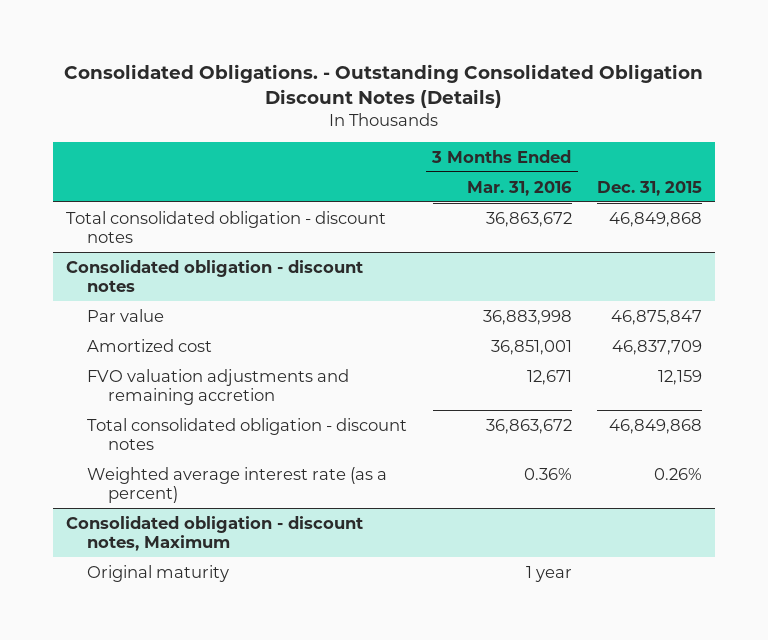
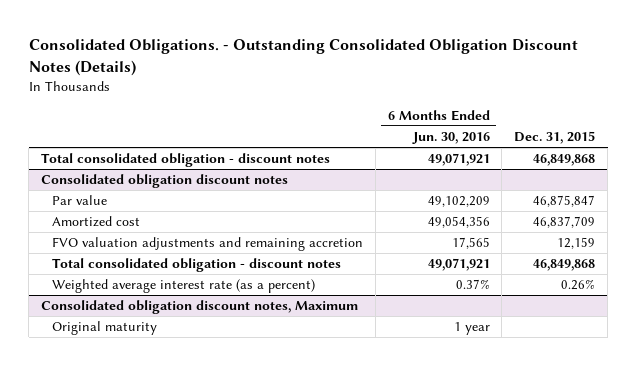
- | 3 Months Ended Mar. 31, 2016 | Dec. 31, 2015
+ | 6 Months Ended Jun. 30, 2016 | Dec. 31, 2015
- Consolidated obligation - discount notes
+ Consolidated obligation discount notes
- Consolidated obligation - discount notes, Maximum
+ Consolidated obligation discount notes, Maximum

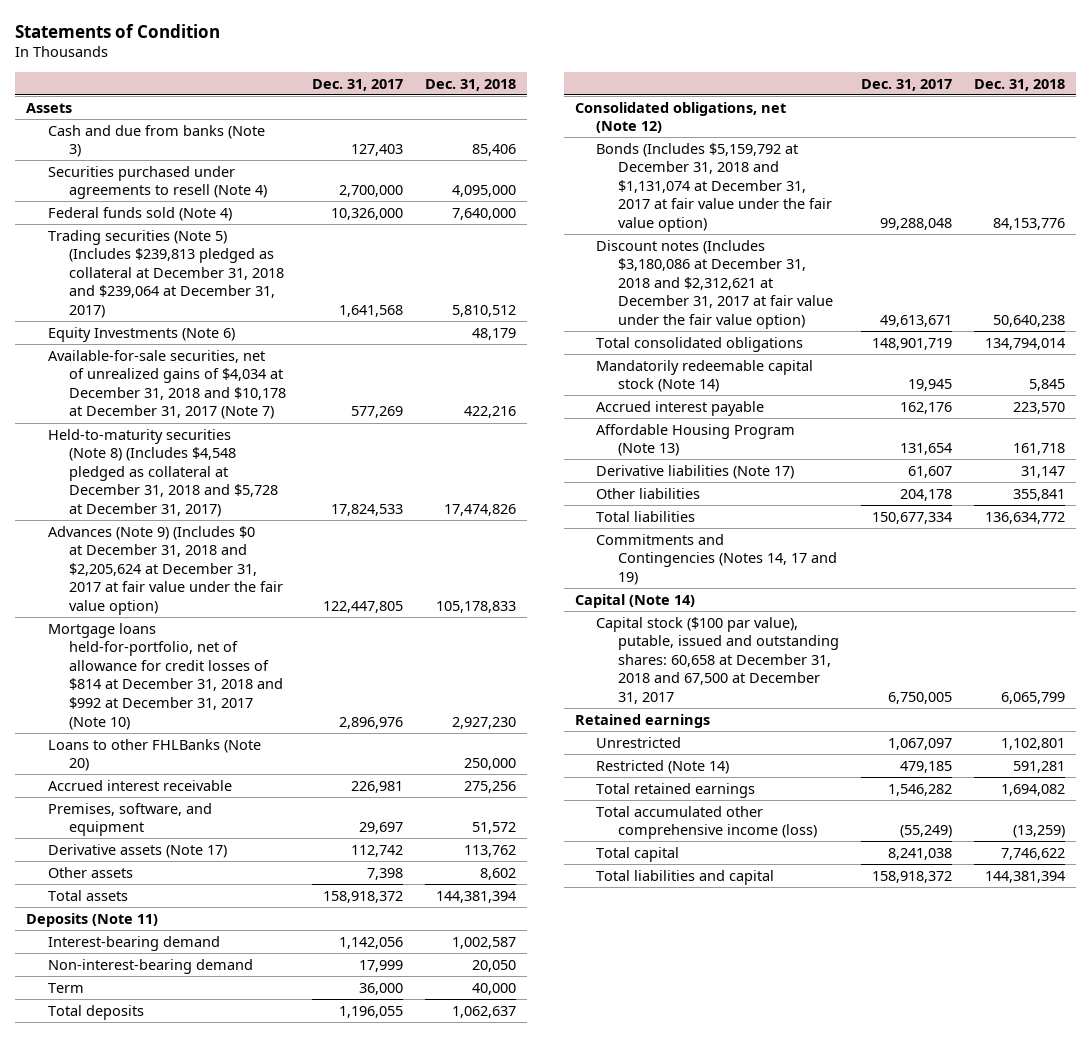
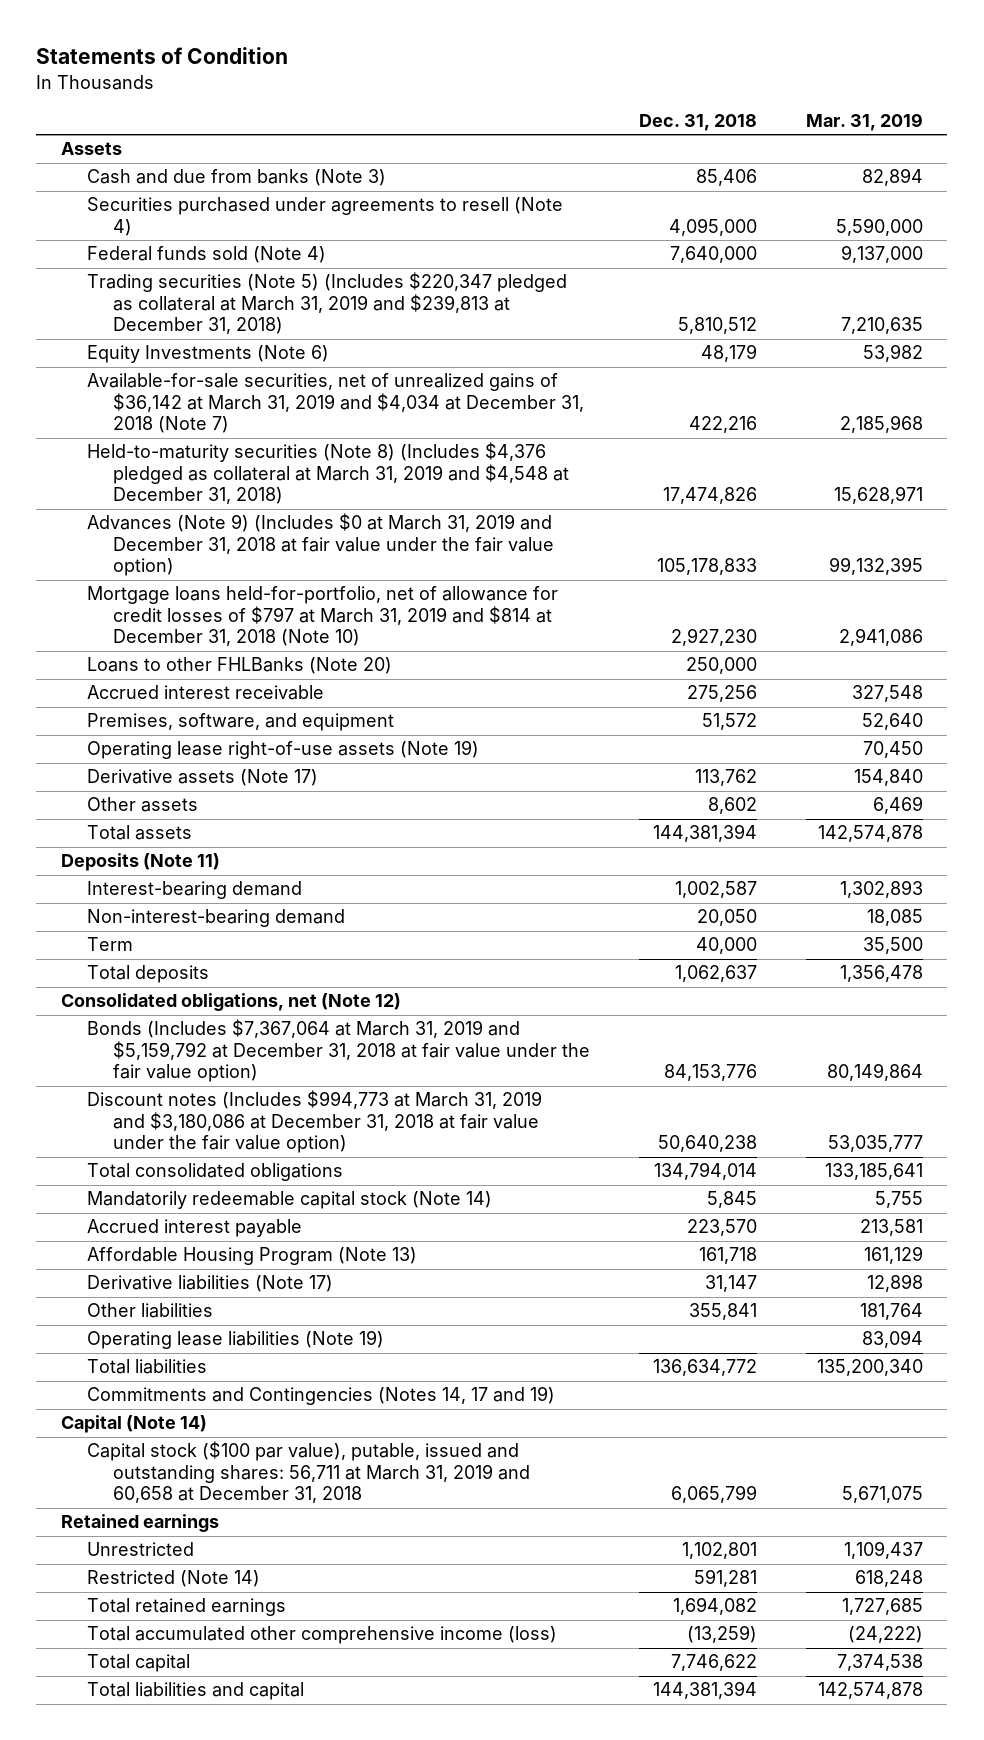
- | Dec. 31, 2017 | Dec. 31, 2018
+ | Dec. 31, 2018 | Mar. 31, 2019
- Trading securities (Note 5) (Includes $239,813 pledged as collateral at December 31, 2018 and $239,064 at December 31, 2017) | 1,641,568 | 5,810,512
+ Trading securities (Note 5) (Includes $220,347 pledged as collateral at March 31, 2019 and $239,813 at December 31, 2018) | 5,810,512 | 7,210,635
- Available-for-sale securities, net of unrealized gains of $4,034 at December 31, 2018 and $10,178 at December 31, 2017 (Note 7) | 577,269 | 422,216
- Held-to-maturity securities (Note 8) (Includes $4,548 pledged as collateral at December 31, 2018 and $5,728 at December 31, 2017) | 17,824,533 | 17,474,826
- Advances (Note 9) (Includes $0 at December 31, 2018 and $2,205,624 at December 31, 2017 at fair value under the fair value option) | 122,447,805 | 105,178,833
- Mortgage loans held-for-portfolio, net of allowance for credit losses of $814 at December 31, 2018 and $992 at December 31, 2017 (Note 10) | 2,896,976 | 2,927,230
+ Available-for-sale securities, net of unrealized gains of $36,142 at March 31, 2019 and $4,034 at December 31, 2018 (Note 7) | 422,216 | 2,185,968
+ Held-to-maturity securities (Note 8) (Includes $4,376 pledged as collateral at March 31, 2019 and $4,548 at December 31, 2018) | 17,474,826 | 15,628,971
+ Advances (Note 9) (Includes $0 at March 31, 2019 and December 31, 2018 at fair value under the fair value option) | 105,178,833 | 99,132,395
+ Mortgage loans held-for-portfolio, net of allowance for credit losses of $797 at March 31, 2019 and $814 at December 31, 2018 (Note 10) | 2,927,230 | 2,941,086
+ Operating lease right-of-use assets (Note 19) | | 70,450
- Bonds (Includes $5,159,792 at December 31, 2018 and $1,131,074 at December 31, 2017 at fair value under the fair value option) | 99,288,048 | 84,153,776
- Discount notes (Includes $3,180,086 at December 31, 2018 and $2,312,621 at December 31, 2017 at fair value under the fair value option) | 49,613,671 | 50,640,238
+ Bonds (Includes $7,367,064 at March 31, 2019 and $5,159,792 at December 31, 2018 at fair value under the fair value option) | 84,153,776 | 80,149,864
+ Discount notes (Includes $994,773 at March 31, 2019 and $3,180,086 at December 31, 2018 at fair value under the fair value option) | 50,640,238 | 53,035,777
+ Operating lease liabilities (Note 19) | | 83,094
- Capital stock ($100 par value), putable, issued and outstanding shares: 60,658 at December 31, 2018 and 67,500 at December 31, 2017 | 6,750,005 | 6,065,799
+ Capital stock ($100 par value), putable, issued and outstanding shares: 56,711 at March 31, 2019 and 60,658 at December 31, 2018 | 6,065,799 | 5,671,075

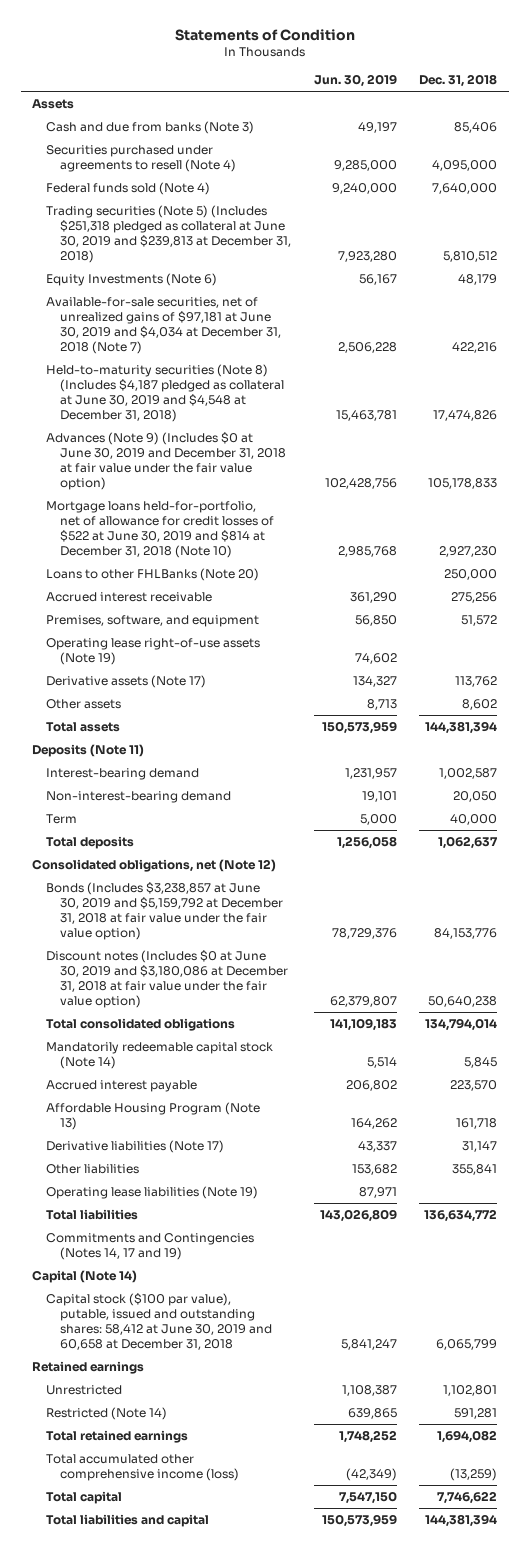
- | Dec. 31, 2018 | Mar. 31, 2019
+ | Jun. 30, 2019 | Dec. 31, 2018
- Trading securities (Note 5) (Includes $220,347 pledged as collateral at March 31, 2019 and $239,813 at December 31, 2018) | 5,810,512 | 7,210,635
+ Trading securities (Note 5) (Includes $251,318 pledged as collateral at June 30, 2019 and $239,813 at December 31, 2018) | 7,923,280 | 5,810,512
- Available-for-sale securities, net of unrealized gains of $36,142 at March 31, 2019 and $4,034 at December 31, 2018 (Note 7) | 422,216 | 2,185,968
- Held-to-maturity securities (Note 8) (Includes $4,376 pledged as collateral at March 31, 2019 and $4,548 at December 31, 2018) | 17,474,826 | 15,628,971
- Advances (Note 9) (Includes $0 at March 31, 2019 and December 31, 2018 at fair value under the fair value option) | 105,178,833 | 99,132,395
- Mortgage loans held-for-portfolio, net of allowance for credit losses of $797 at March 31, 2019 and $814 at December 31, 2018 (Note 10) | 2,927,230 | 2,941,086
+ Available-for-sale securities, net of unrealized gains of $97,181 at June 30, 2019 and $4,034 at December 31, 2018 (Note 7) | 2,506,228 | 422,216
+ Held-to-maturity securities (Note 8) (Includes $4,187 pledged as collateral at June 30, 2019 and $4,548 at December 31, 2018) | 15,463,781 | 17,474,826
+ Advances (Note 9) (Includes $0 at June 30, 2019 and December 31, 2018 at fair value under the fair value option) | 102,428,756 | 105,178,833
+ Mortgage loans held-for-portfolio, net of allowance for credit losses of $522 at June 30, 2019 and $814 at December 31, 2018 (Note 10) | 2,985,768 | 2,927,230
- Bonds (Includes $7,367,064 at March 31, 2019 and $5,159,792 at December 31, 2018 at fair value under the fair value option) | 84,153,776 | 80,149,864
- Discount notes (Includes $994,773 at March 31, 2019 and $3,180,086 at December 31, 2018 at fair value under the fair value option) | 50,640,238 | 53,035,777
+ Bonds (Includes $3,238,857 at June 30, 2019 and $5,159,792 at December 31, 2018 at fair value under the fair value option) | 78,729,376 | 84,153,776
+ Discount notes (Includes $0 at June 30, 2019 and $3,180,086 at December 31, 2018 at fair value under the fair value option) | 62,379,807 | 50,640,238
- Capital stock ($100 par value), putable, issued and outstanding shares: 56,711 at March 31, 2019 and 60,658 at December 31, 2018 | 6,065,799 | 5,671,075
+ Capital stock ($100 par value), putable, issued and outstanding shares: 58,412 at June 30, 2019 and 60,658 at December 31, 2018 | 5,841,247 | 6,065,799

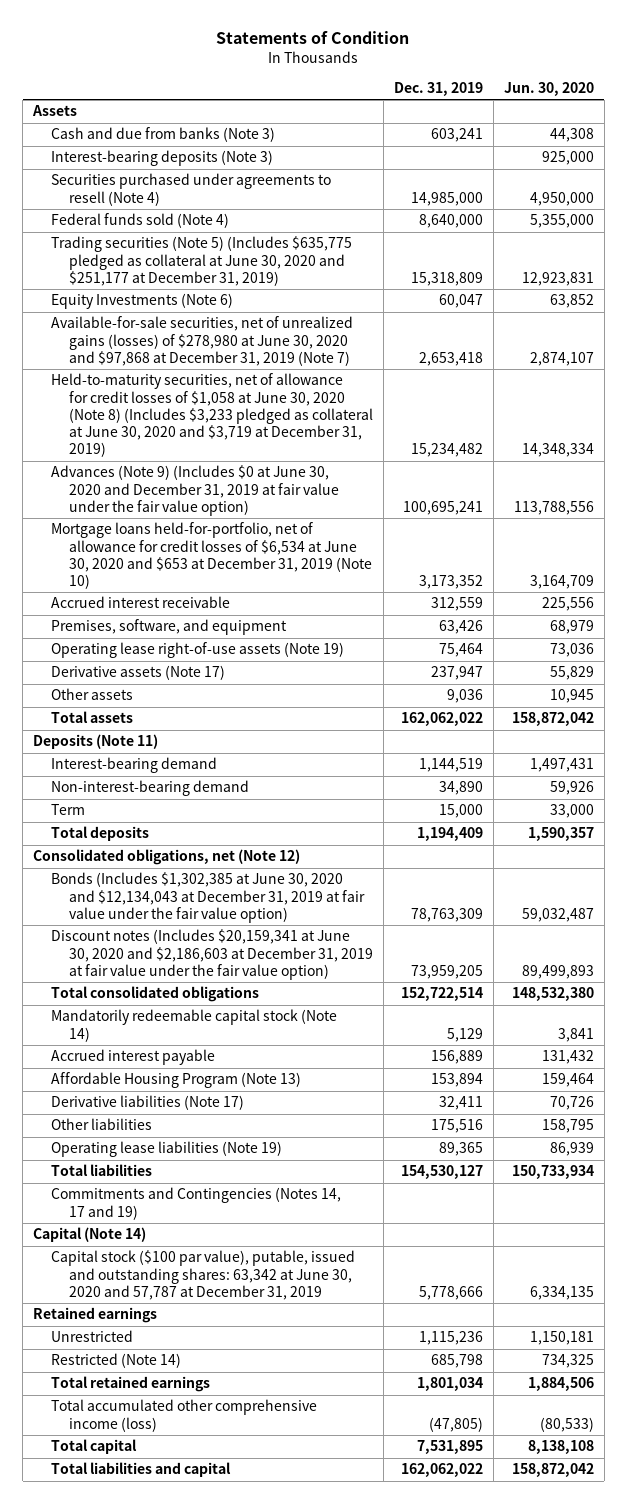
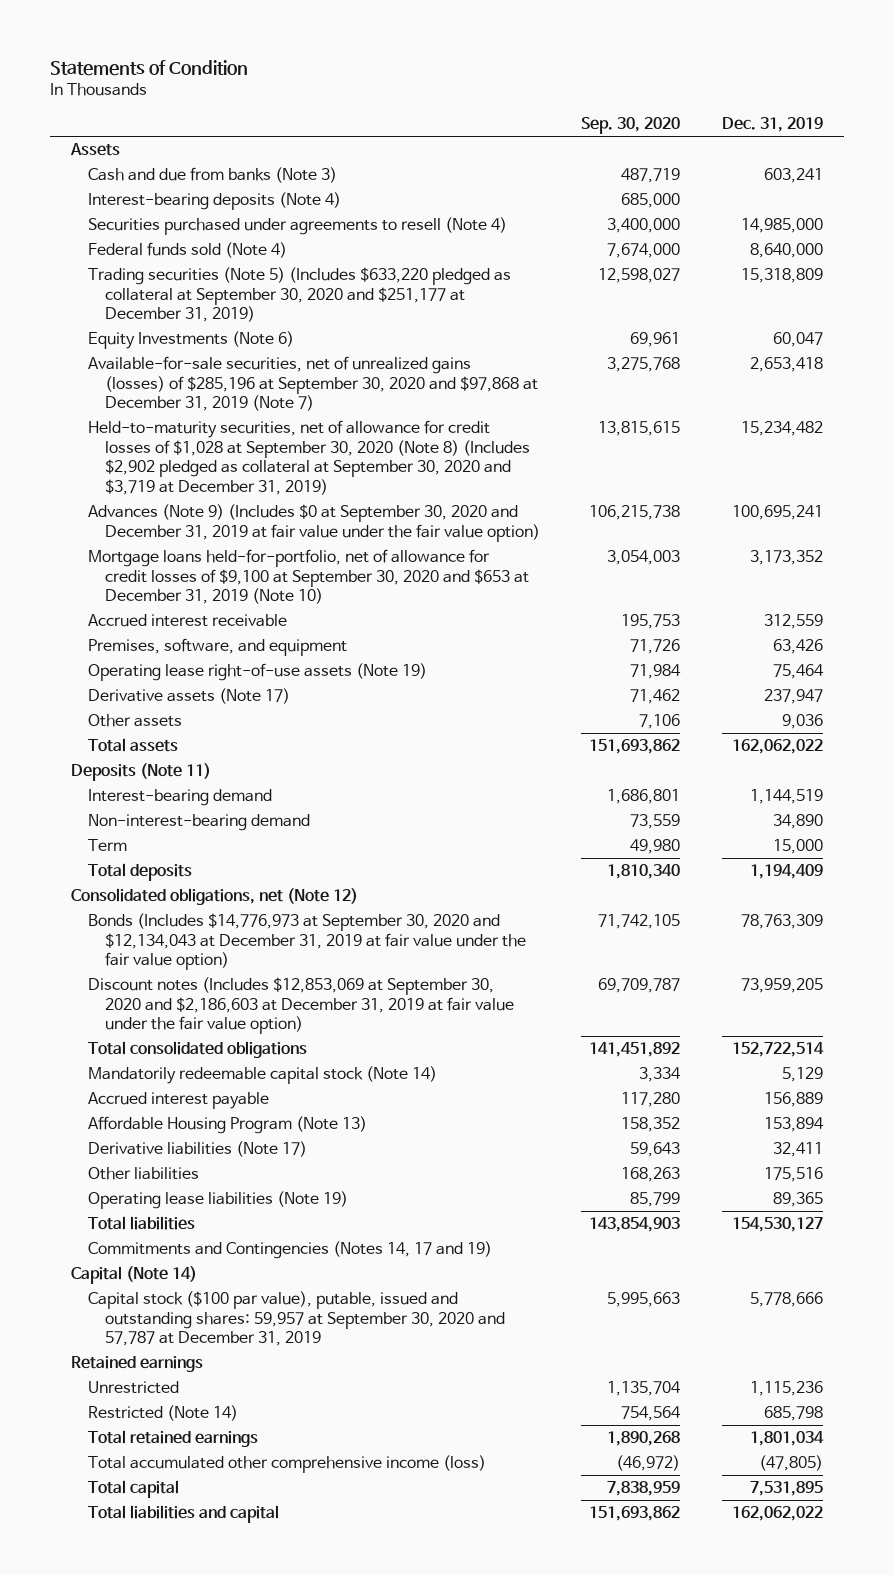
- | Dec. 31, 2019 | Jun. 30, 2020
+ | Sep. 30, 2020 | Dec. 31, 2019
- Interest-bearing deposits (Note 3) | | 925,000
+ Interest-bearing deposits (Note 4) | 685,000 |
- Trading securities (Note 5) (Includes $635,775 pledged as collateral at June 30, 2020 and $251,177 at December 31, 2019) | 15,318,809 | 12,923,831
+ Trading securities (Note 5) (Includes $633,220 pledged as collateral at September 30, 2020 and $251,177 at December 31, 2019) | 12,598,027 | 15,318,809
- Available-for-sale securities, net of unrealized gains (losses) of $278,980 at June 30, 2020 and $97,868 at December 31, 2019 (Note 7) | 2,653,418 | 2,874,107
- Held-to-maturity securities, net of allowance for credit losses of $1,058 at June 30, 2020 (Note 8) (Includes $3,233 pledged as collateral at June 30, 2020 and $3,719 at December 31, 2019) | 15,234,482 | 14,348,334
- Advances (Note 9) (Includes $0 at June 30, 2020 and December 31, 2019 at fair value under the fair value option) | 100,695,241 | 113,788,556
- Mortgage loans held-for-portfolio, net of allowance for credit losses of $6,534 at June 30, 2020 and $653 at December 31, 2019 (Note 10) | 3,173,352 | 3,164,709
+ Available-for-sale securities, net of unrealized gains (losses) of $285,196 at September 30, 2020 and $97,868 at December 31, 2019 (Note 7) | 3,275,768 | 2,653,418
+ Held-to-maturity securities, net of allowance for credit losses of $1,028 at September 30, 2020 (Note 8) (Includes $2,902 pledged as collateral at September 30, 2020 and $3,719 at December 31, 2019) | 13,815,615 | 15,234,482
+ Advances (Note 9) (Includes $0 at September 30, 2020 and December 31, 2019 at fair value under the fair value option) | 106,215,738 | 100,695,241
+ Mortgage loans held-for-portfolio, net of allowance for credit losses of $9,100 at September 30, 2020 and $653 at December 31, 2019 (Note 10) | 3,054,003 | 3,173,352
- Bonds (Includes $1,302,385 at June 30, 2020 and $12,134,043 at December 31, 2019 at fair value under the fair value option) | 78,763,309 | 59,032,487
- Discount notes (Includes $20,159,341 at June 30, 2020 and $2,186,603 at December 31, 2019 at fair value under the fair value option) | 73,959,205 | 89,499,893
+ Bonds (Includes $14,776,973 at September 30, 2020 and $12,134,043 at December 31, 2019 at fair value under the fair value option) | 71,742,105 | 78,763,309
+ Discount notes (Includes $12,853,069 at September 30, 2020 and $2,186,603 at December 31, 2019 at fair value under the fair value option) | 69,709,787 | 73,959,205
- Capital stock ($100 par value), putable, issued and outstanding shares: 63,342 at June 30, 2020 and 57,787 at December 31, 2019 | 5,778,666 | 6,334,135
+ Capital stock ($100 par value), putable, issued and outstanding shares: 59,957 at September 30, 2020 and 57,787 at December 31, 2019 | 5,995,663 | 5,778,666

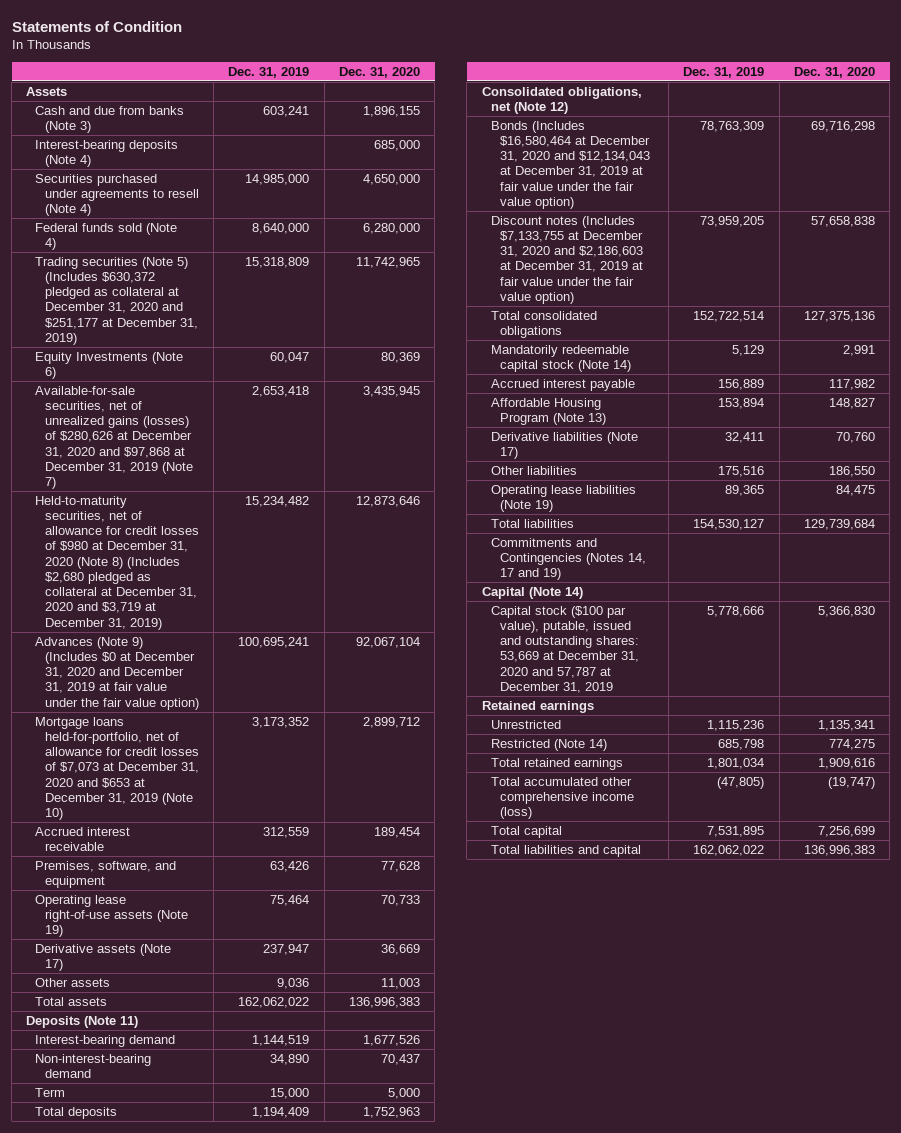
- | Sep. 30, 2020 | Dec. 31, 2019
+ | Dec. 31, 2019 | Dec. 31, 2020
- Trading securities (Note 5) (Includes $633,220 pledged as collateral at September 30, 2020 and $251,177 at December 31, 2019) | 12,598,027 | 15,318,809
+ Trading securities (Note 5) (Includes $630,372 pledged as collateral at December 31, 2020 and $251,177 at December 31, 2019) | 15,318,809 | 11,742,965
- Available-for-sale securities, net of unrealized gains (losses) of $285,196 at September 30, 2020 and $97,868 at December 31, 2019 (Note 7) | 3,275,768 | 2,653,418
- Held-to-maturity securities, net of allowance for credit losses of $1,028 at September 30, 2020 (Note 8) (Includes $2,902 pledged as collateral at September 30, 2020 and $3,719 at December 31, 2019) | 13,815,615 | 15,234,482
- Advances (Note 9) (Includes $0 at September 30, 2020 and December 31, 2019 at fair value under the fair value option) | 106,215,738 | 100,695,241
- Mortgage loans held-for-portfolio, net of allowance for credit losses of $9,100 at September 30, 2020 and $653 at December 31, 2019 (Note 10) | 3,054,003 | 3,173,352
+ Available-for-sale securities, net of unrealized gains (losses) of $280,626 at December 31, 2020 and $97,868 at December 31, 2019 (Note 7) | 2,653,418 | 3,435,945
+ Held-to-maturity securities, net of allowance for credit losses of $980 at December 31, 2020 (Note 8) (Includes $2,680 pledged as collateral at December 31, 2020 and $3,719 at December 31, 2019) | 15,234,482 | 12,873,646
+ Advances (Note 9) (Includes $0 at December 31, 2020 and December 31, 2019 at fair value under the fair value option) | 100,695,241 | 92,067,104
+ Mortgage loans held-for-portfolio, net of allowance for credit losses of $7,073 at December 31, 2020 and $653 at December 31, 2019 (Note 10) | 3,173,352 | 2,899,712
- Bonds (Includes $14,776,973 at September 30, 2020 and $12,134,043 at December 31, 2019 at fair value under the fair value option) | 71,742,105 | 78,763,309
- Discount notes (Includes $12,853,069 at September 30, 2020 and $2,186,603 at December 31, 2019 at fair value under the fair value option) | 69,709,787 | 73,959,205
+ Bonds (Includes $16,580,464 at December 31, 2020 and $12,134,043 at December 31, 2019 at fair value under the fair value option) | 78,763,309 | 69,716,298
+ Discount notes (Includes $7,133,755 at December 31, 2020 and $2,186,603 at December 31, 2019 at fair value under the fair value option) | 73,959,205 | 57,658,838
- Capital stock ($100 par value), putable, issued and outstanding shares: 59,957 at September 30, 2020 and 57,787 at December 31, 2019 | 5,995,663 | 5,778,666
+ Capital stock ($100 par value), putable, issued and outstanding shares: 53,669 at December 31, 2020 and 57,787 at December 31, 2019 | 5,778,666 | 5,366,830

